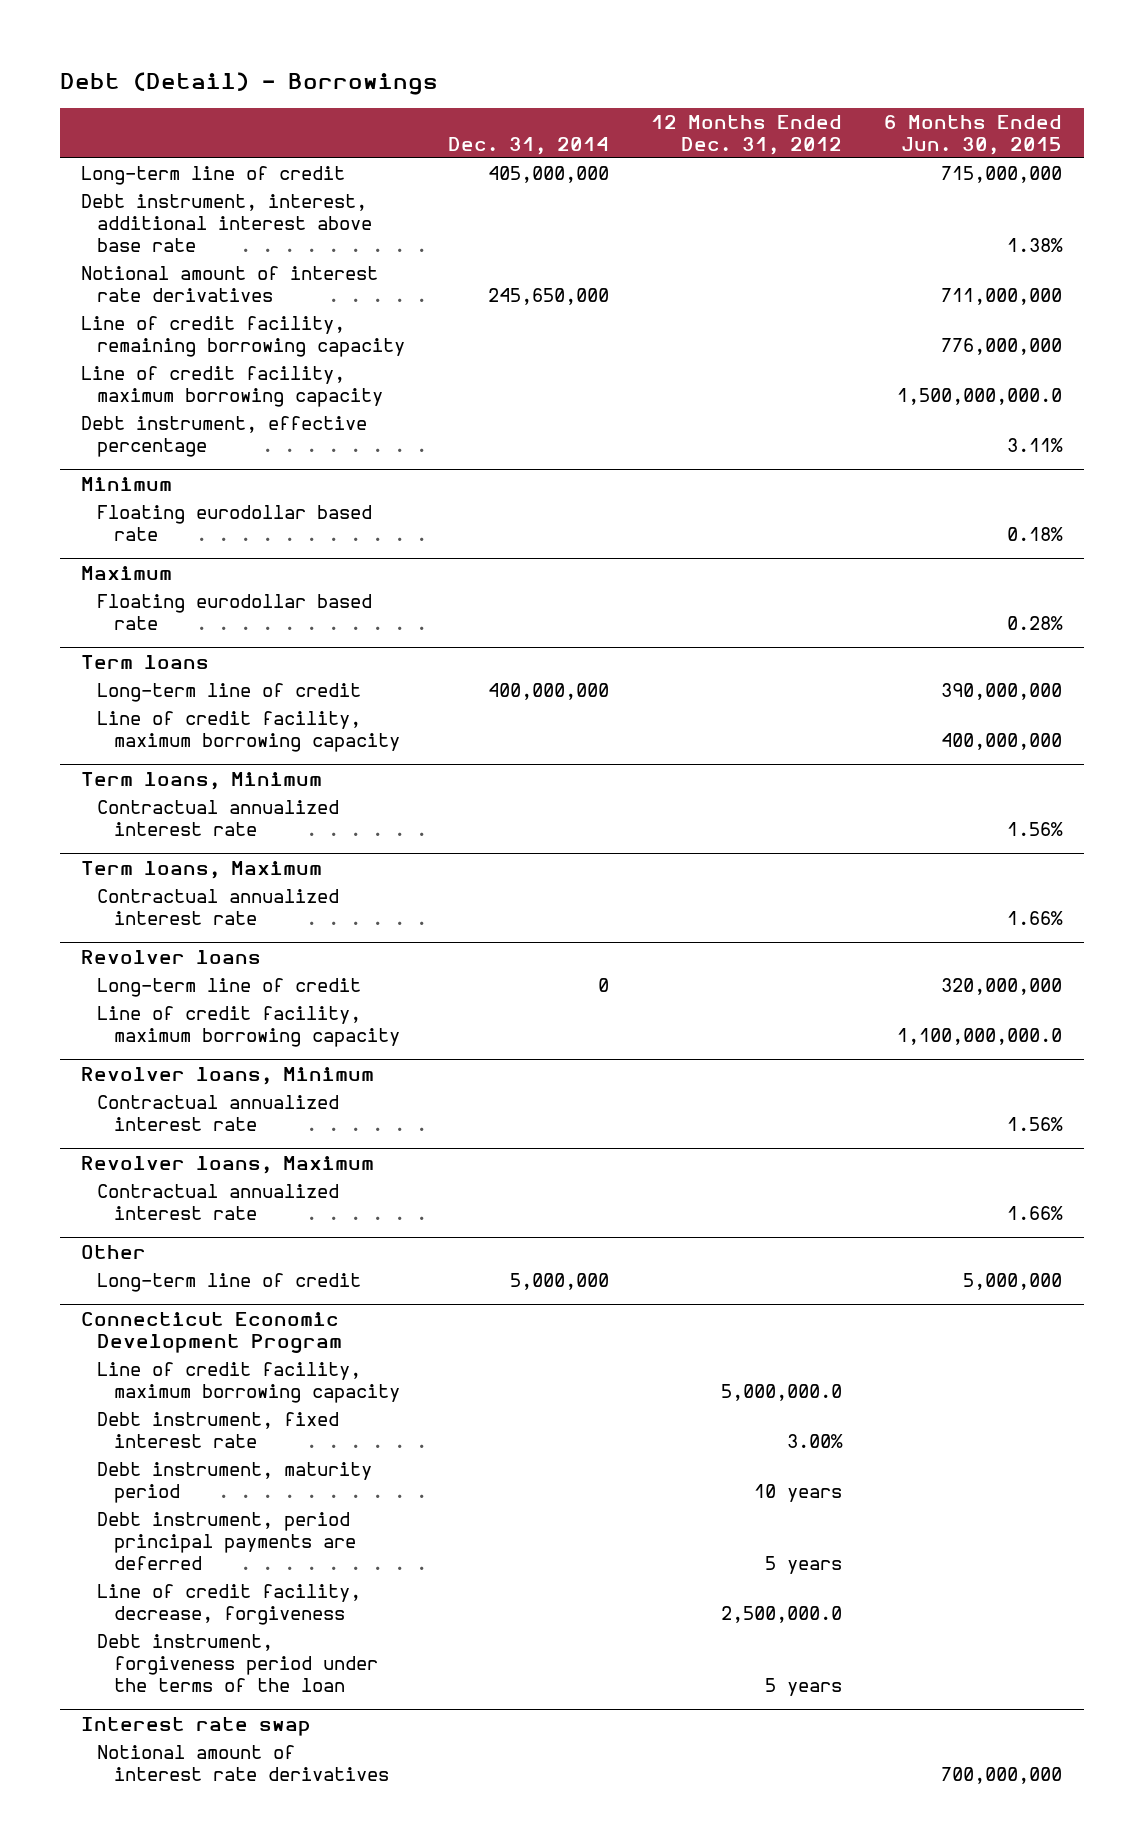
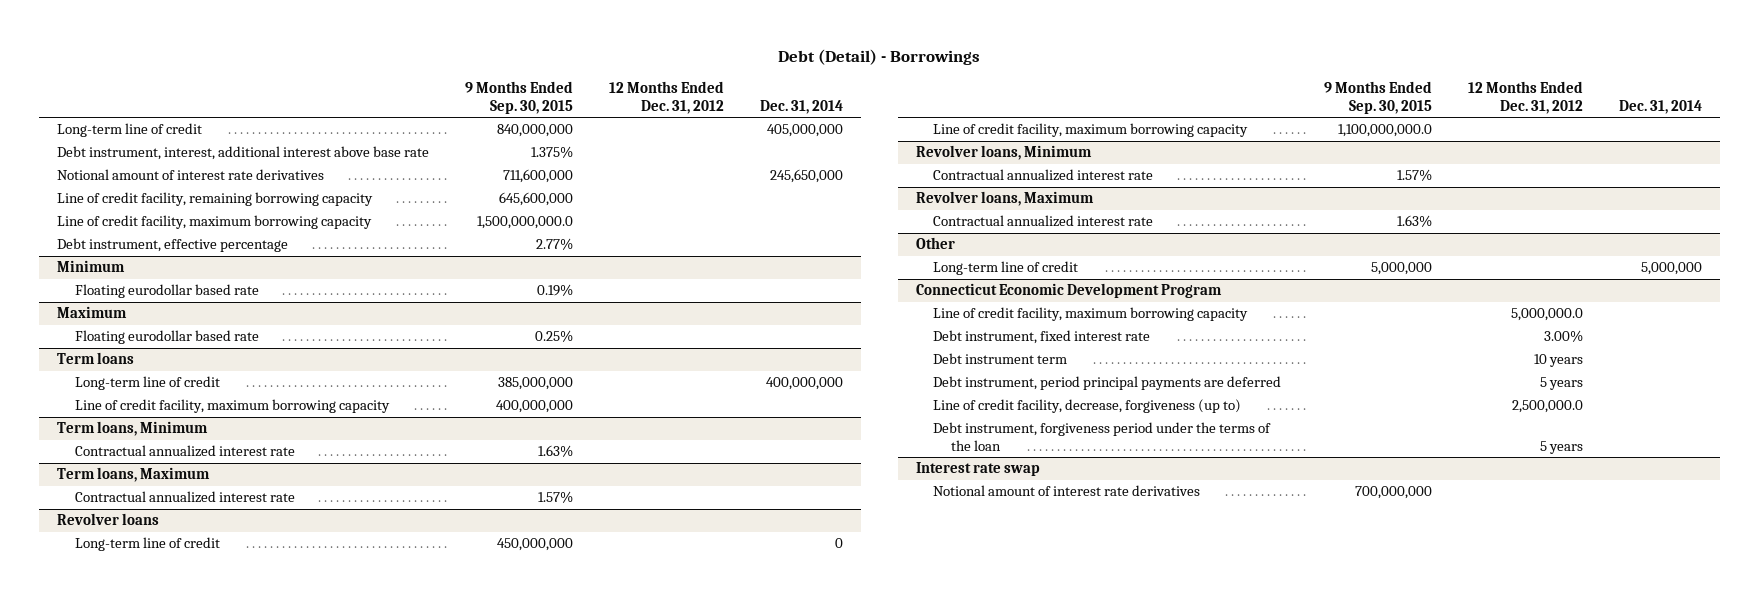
- | Dec. 31, 2014 | 12 Months Ended Dec. 31, 2012 | 6 Months Ended Jun. 30, 2015
+ | 9 Months Ended Sep. 30, 2015 | 12 Months Ended Dec. 31, 2012 | Dec. 31, 2014
@ Connecticut Economic Development Program
- Debt instrument, maturity period | | 10 years |
+ Debt instrument term | | 10 years |
- Line of credit facility, decrease, forgiveness | | 2,500,000.0 |
+ Line of credit facility, decrease, forgiveness (up to) | | 2,500,000.0 |

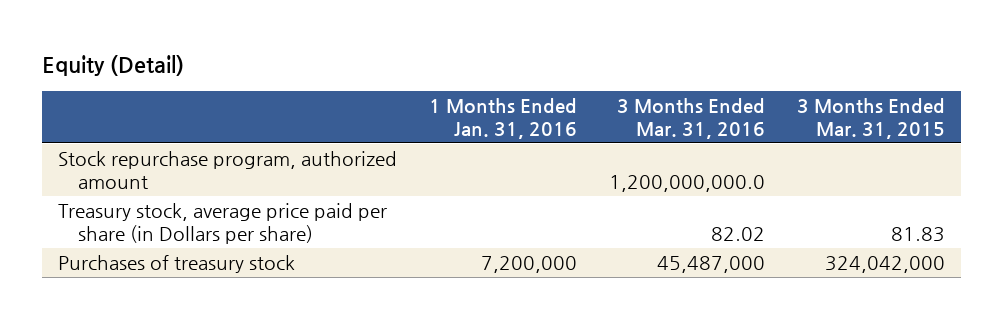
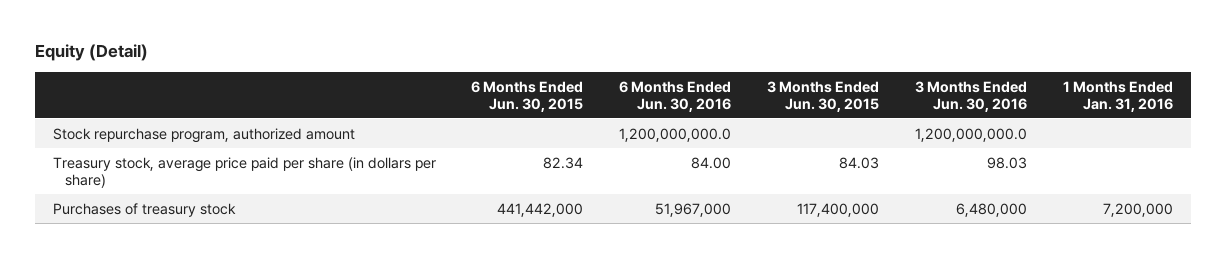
- | 1 Months Ended Jan. 31, 2016 | 3 Months Ended Mar. 31, 2016 | 3 Months Ended Mar. 31, 2015
+ | 6 Months Ended Jun. 30, 2015 | 6 Months Ended Jun. 30, 2016 | 3 Months Ended Jun. 30, 2015 | 3 Months Ended Jun. 30, 2016 | 1 Months Ended Jan. 31, 2016
- Treasury stock, average price paid per share (in Dollars per share) | | 82.02 | 81.83
+ Treasury stock, average price paid per share (in dollars per share) | 82.34 | 84.00 | 84.03 | 98.03 |

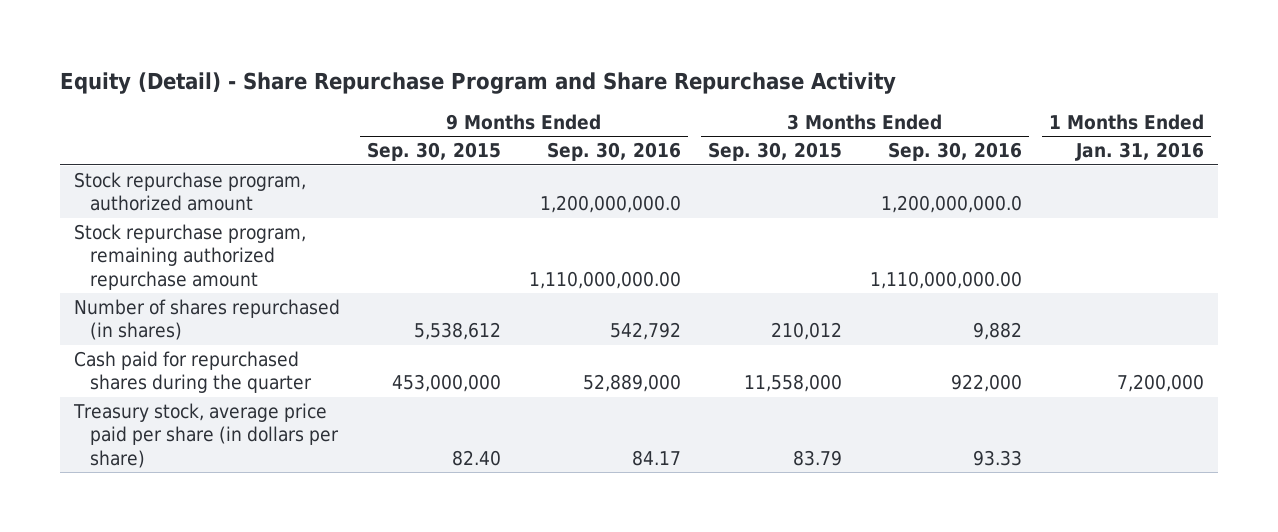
- Equity (Detail)
+ Equity (Detail) - Share Repurchase Program and Share Repurchase Activity
- | 6 Months Ended Jun. 30, 2015 | 6 Months Ended Jun. 30, 2016 | 3 Months Ended Jun. 30, 2015 | 3 Months Ended Jun. 30, 2016 | 1 Months Ended Jan. 31, 2016
+ | 9 Months Ended Sep. 30, 2015 | 9 Months Ended Sep. 30, 2016 | 3 Months Ended Sep. 30, 2015 | 3 Months Ended Sep. 30, 2016 | 1 Months Ended Jan. 31, 2016
+ Stock repurchase program, remaining authorized repurchase amount | | 1,110,000,000.00 | | 1,110,000,000.00 |
+ Number of shares repurchased (in shares) | 5,538,612 | 542,792 | 210,012 | 9,882 |
+ Cash paid for repurchased shares during the quarter | 453,000,000 | 52,889,000 | 11,558,000 | 922,000 | 7,200,000
- Purchases of treasury stock | 441,442,000 | 51,967,000 | 117,400,000 | 6,480,000 | 7,200,000

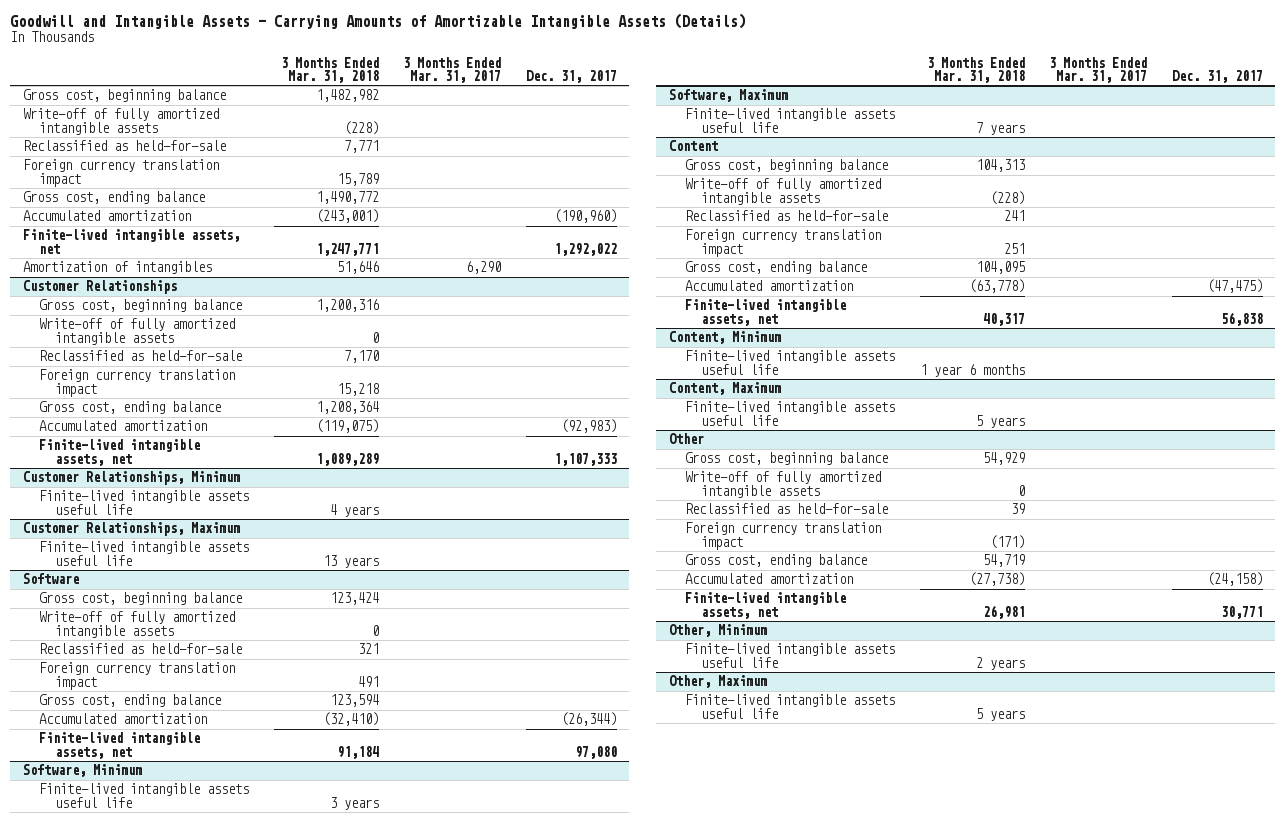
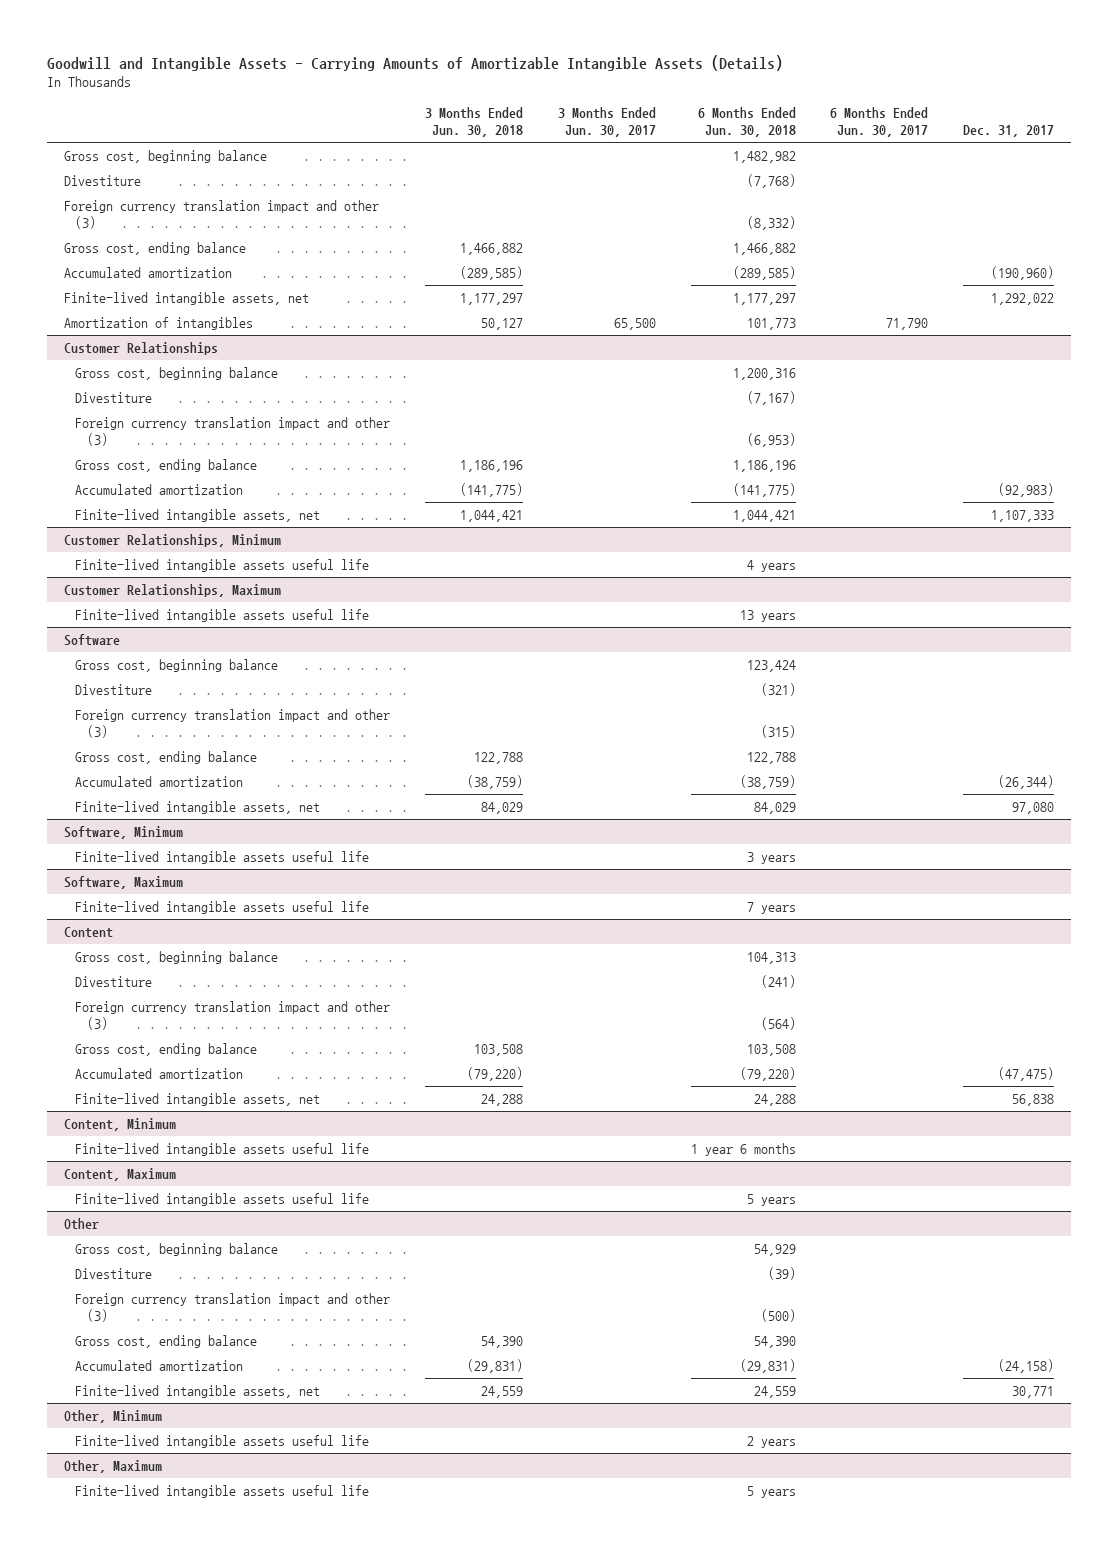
- | 3 Months Ended Mar. 31, 2018 | 3 Months Ended Mar. 31, 2017 | Dec. 31, 2017
+ | 3 Months Ended Jun. 30, 2018 | 3 Months Ended Jun. 30, 2017 | 6 Months Ended Jun. 30, 2018 | 6 Months Ended Jun. 30, 2017 | Dec. 31, 2017
- Write-off of fully amortized intangible assets | (228) | |
- Reclassified as held-for-sale | 7,771 | |
- Foreign currency translation impact | 15,789 | |
+ Divestiture | | | (7,768) | |
+ Foreign currency translation impact and other (3) | | | (8,332) | |
@ Customer Relationships
- Write-off of fully amortized intangible assets | 0 | |
- Reclassified as held-for-sale | 7,170 | |
- Foreign currency translation impact | 15,218 | |
+ Divestiture | | | (7,167) | |
+ Foreign currency translation impact and other (3) | | | (6,953) | |
@ Software
- Write-off of fully amortized intangible assets | 0 | |
- Reclassified as held-for-sale | 321 | |
- Foreign currency translation impact | 491 | |
+ Divestiture | | | (321) | |
+ Foreign currency translation impact and other (3) | | | (315) | |
@ Content
- Write-off of fully amortized intangible assets | (228) | |
- Reclassified as held-for-sale | 241 | |
- Foreign currency translation impact | 251 | |
+ Divestiture | | | (241) | |
+ Foreign currency translation impact and other (3) | | | (564) | |
@ Other
- Write-off of fully amortized intangible assets | 0 | |
- Reclassified as held-for-sale | 39 | |
- Foreign currency translation impact | (171) | |
+ Divestiture | | | (39) | |
+ Foreign currency translation impact and other (3) | | | (500) | |

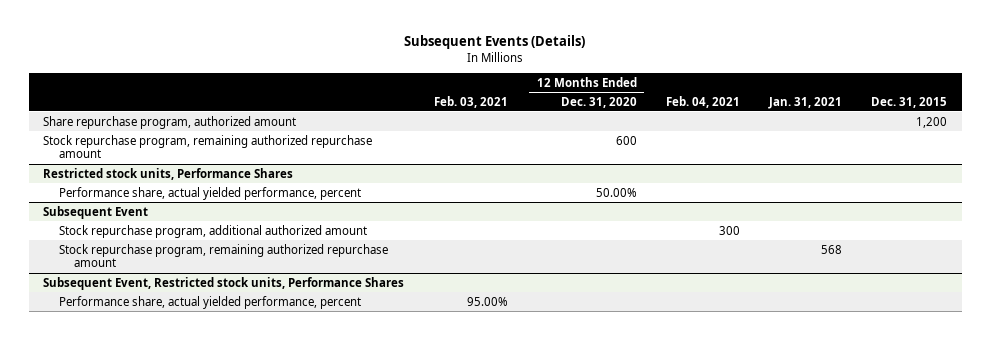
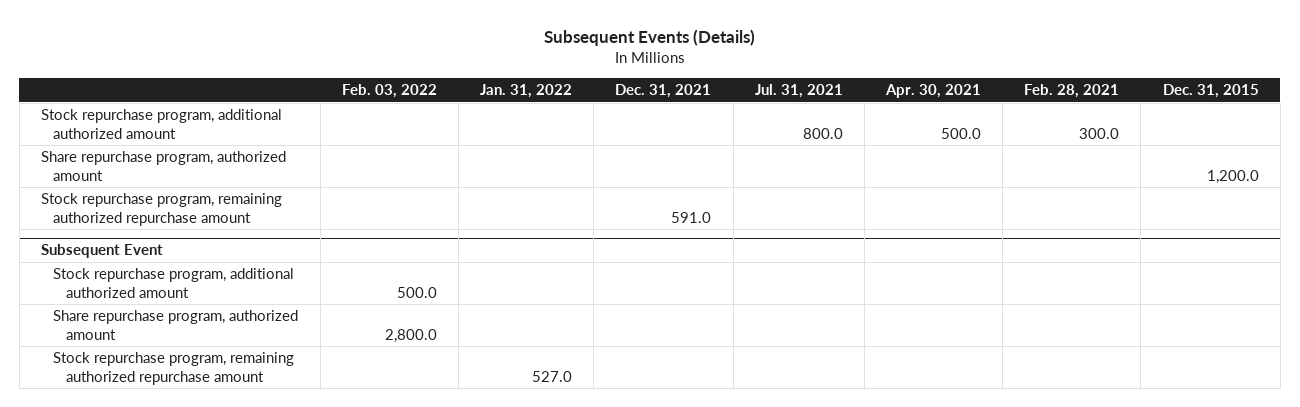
- | Feb. 03, 2021 | 12 Months Ended Dec. 31, 2020 | Feb. 04, 2021 | Jan. 31, 2021 | Dec. 31, 2015
+ | Feb. 03, 2022 | Jan. 31, 2022 | Dec. 31, 2021 | Jul. 31, 2021 | Apr. 30, 2021 | Feb. 28, 2021 | Dec. 31, 2015
- Share repurchase program, authorized amount | | | | | 1,200
+ Stock repurchase program, additional authorized amount | | | | 800.0 | 500.0 | 300.0 |
+ Share repurchase program, authorized amount | | | | | | | 1,200.0
- Restricted stock units, Performance Shares
- Performance share, actual yielded performance, percent | | 50.00% | | |
@ Subsequent Event
+ Share repurchase program, authorized amount | 2,800.0 | | | | | |
- Subsequent Event, Restricted stock units, Performance Shares
- Performance share, actual yielded performance, percent | 95.00% | | | |

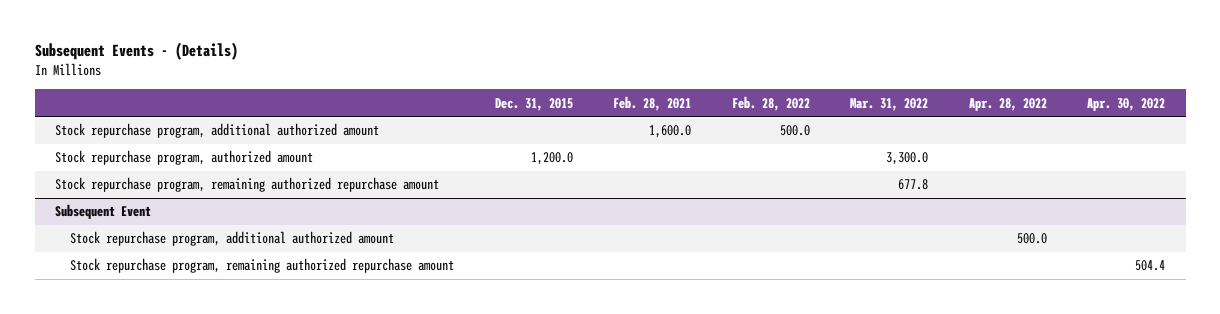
- Subsequent Events (Details)
+ Subsequent Events - (Details)
- | Feb. 03, 2022 | Jan. 31, 2022 | Dec. 31, 2021 | Jul. 31, 2021 | Apr. 30, 2021 | Feb. 28, 2021 | Dec. 31, 2015
+ | Dec. 31, 2015 | Feb. 28, 2021 | Feb. 28, 2022 | Mar. 31, 2022 | Apr. 28, 2022 | Apr. 30, 2022
- Stock repurchase program, additional authorized amount | | | | 800.0 | 500.0 | 300.0 |
- Share repurchase program, authorized amount | | | | | | | 1,200.0
+ Stock repurchase program, additional authorized amount | | 1,600.0 | 500.0 | | |
+ Stock repurchase program, authorized amount | 1,200.0 | | | 3,300.0 | |
@ Subsequent Event
- Share repurchase program, authorized amount | 2,800.0 | | | | | |

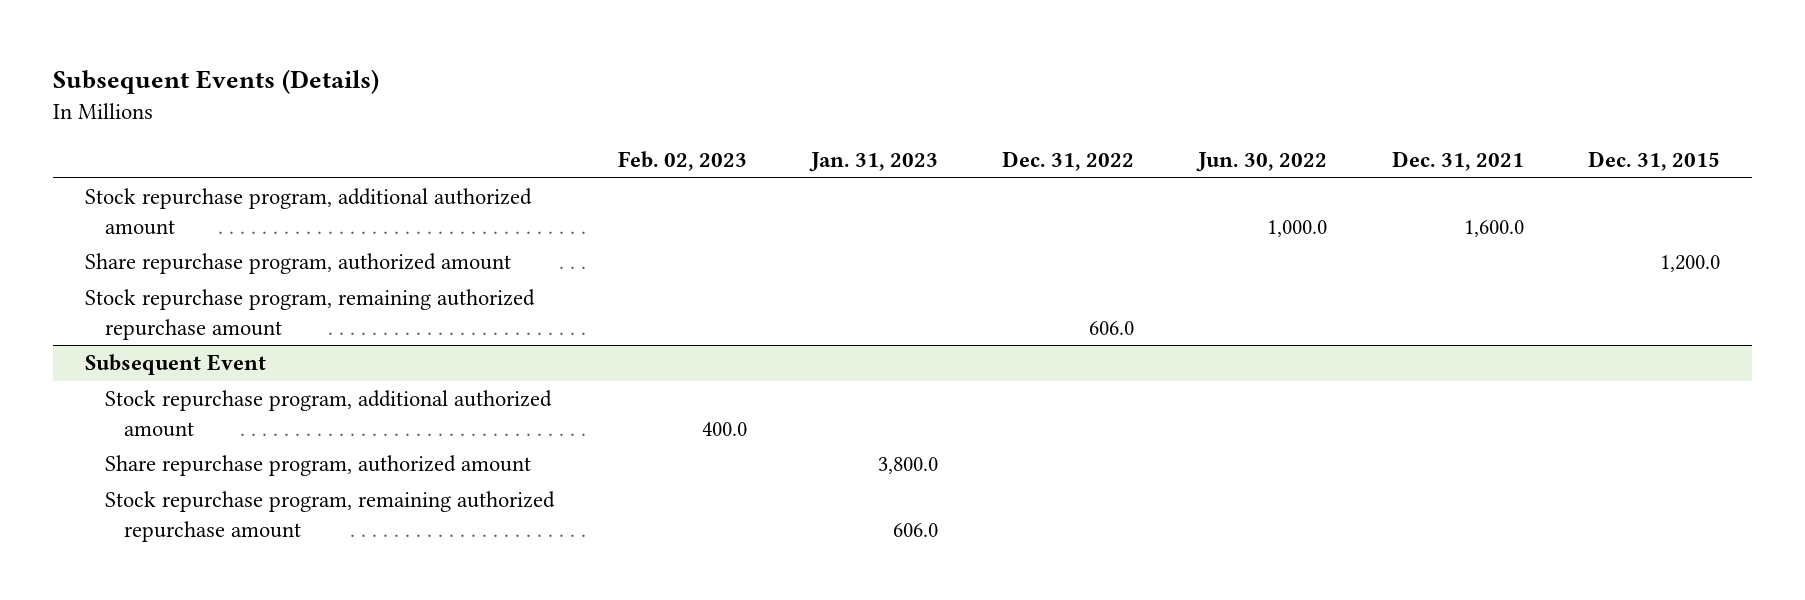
- Subsequent Events - (Details)
+ Subsequent Events (Details)
- | Dec. 31, 2015 | Feb. 28, 2021 | Feb. 28, 2022 | Mar. 31, 2022 | Apr. 28, 2022 | Apr. 30, 2022
+ | Feb. 02, 2023 | Jan. 31, 2023 | Dec. 31, 2022 | Jun. 30, 2022 | Dec. 31, 2021 | Dec. 31, 2015
- Stock repurchase program, authorized amount | 1,200.0 | | | 3,300.0 | |
+ Share repurchase program, authorized amount | | | | | | 1,200.0
@ Subsequent Event
+ Share repurchase program, authorized amount | | 3,800.0 | | | |

